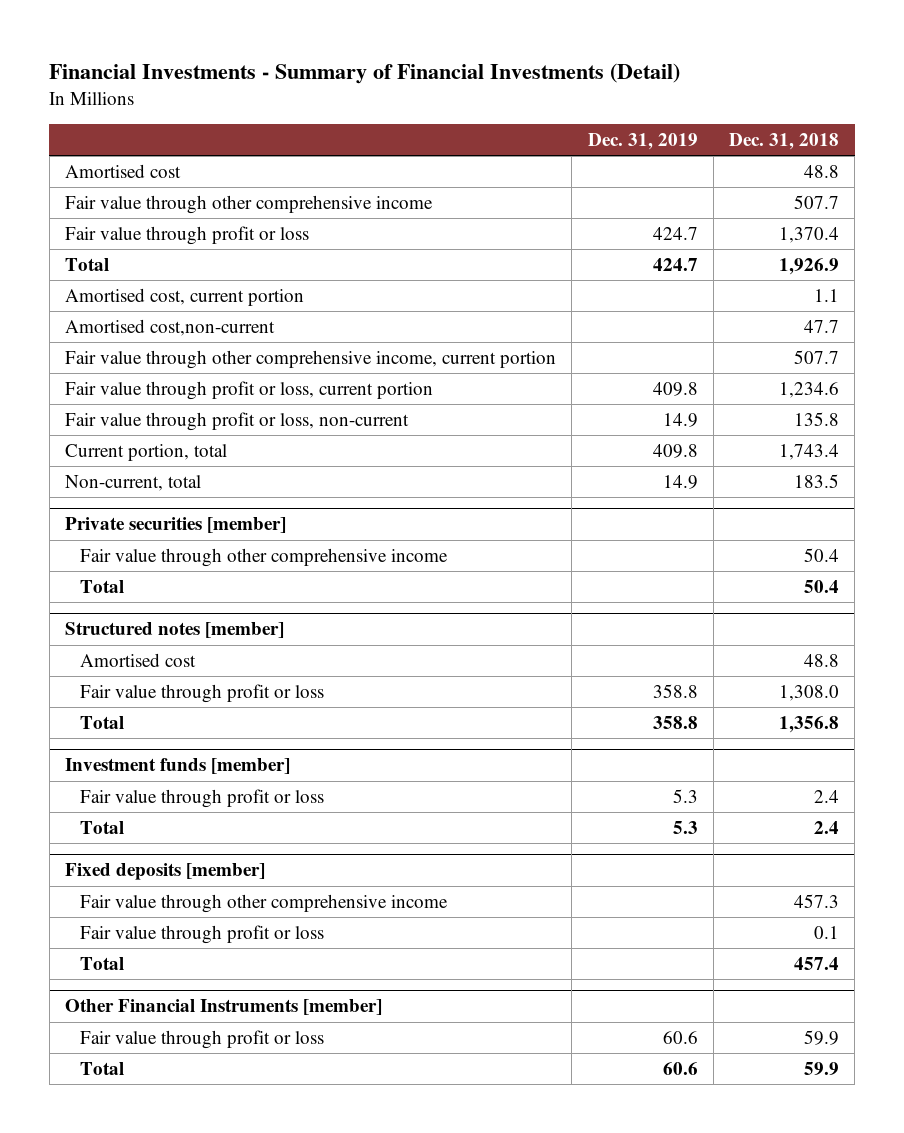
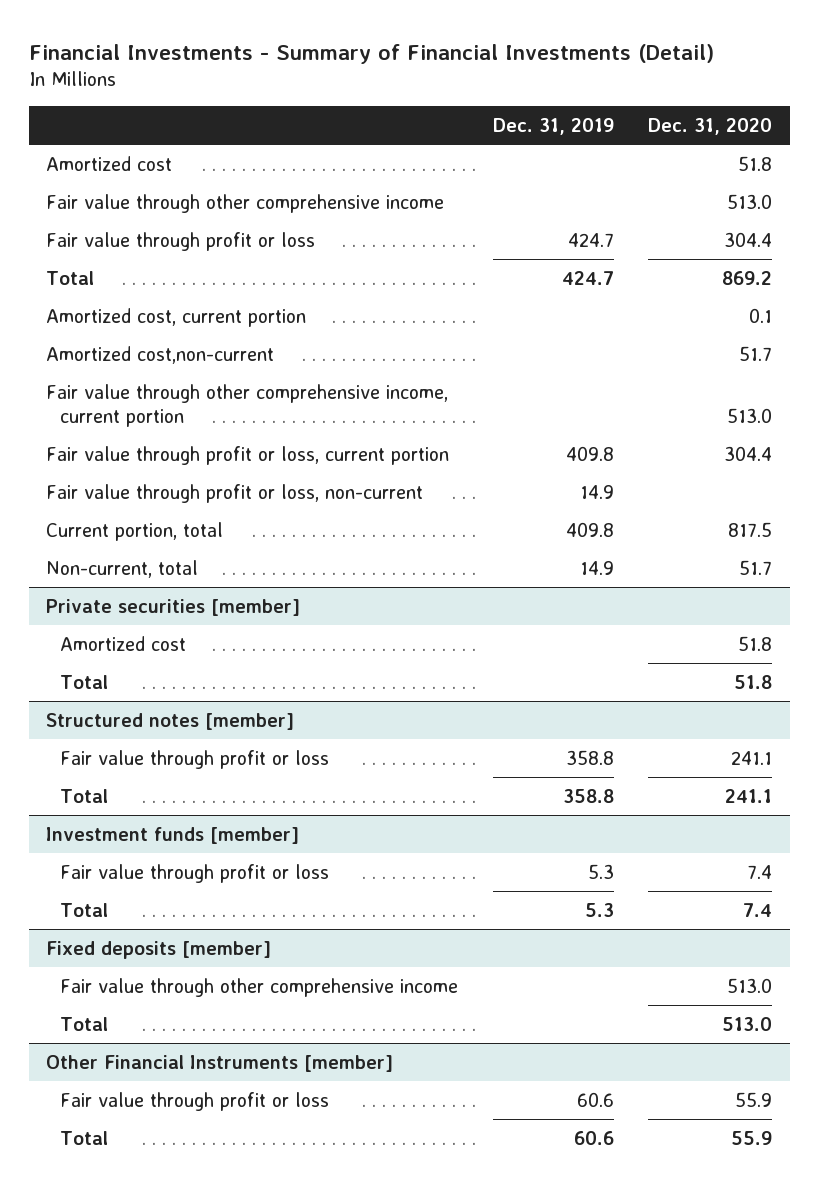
- | Dec. 31, 2019 | Dec. 31, 2018
+ | Dec. 31, 2019 | Dec. 31, 2020
- Amortised cost | | 48.8
+ Amortized cost | | 51.8
- Amortised cost, current portion | | 1.1
- Amortised cost,non-current | | 47.7
+ Amortized cost, current portion | | 0.1
+ Amortized cost,non-current | | 51.7
@ Private securities [member]
- Fair value through other comprehensive income | | 50.4
+ Amortized cost | | 51.8
@ Structured notes [member]
- Amortised cost | | 48.8
@ Fixed deposits [member]
- Fair value through profit or loss | | 0.1

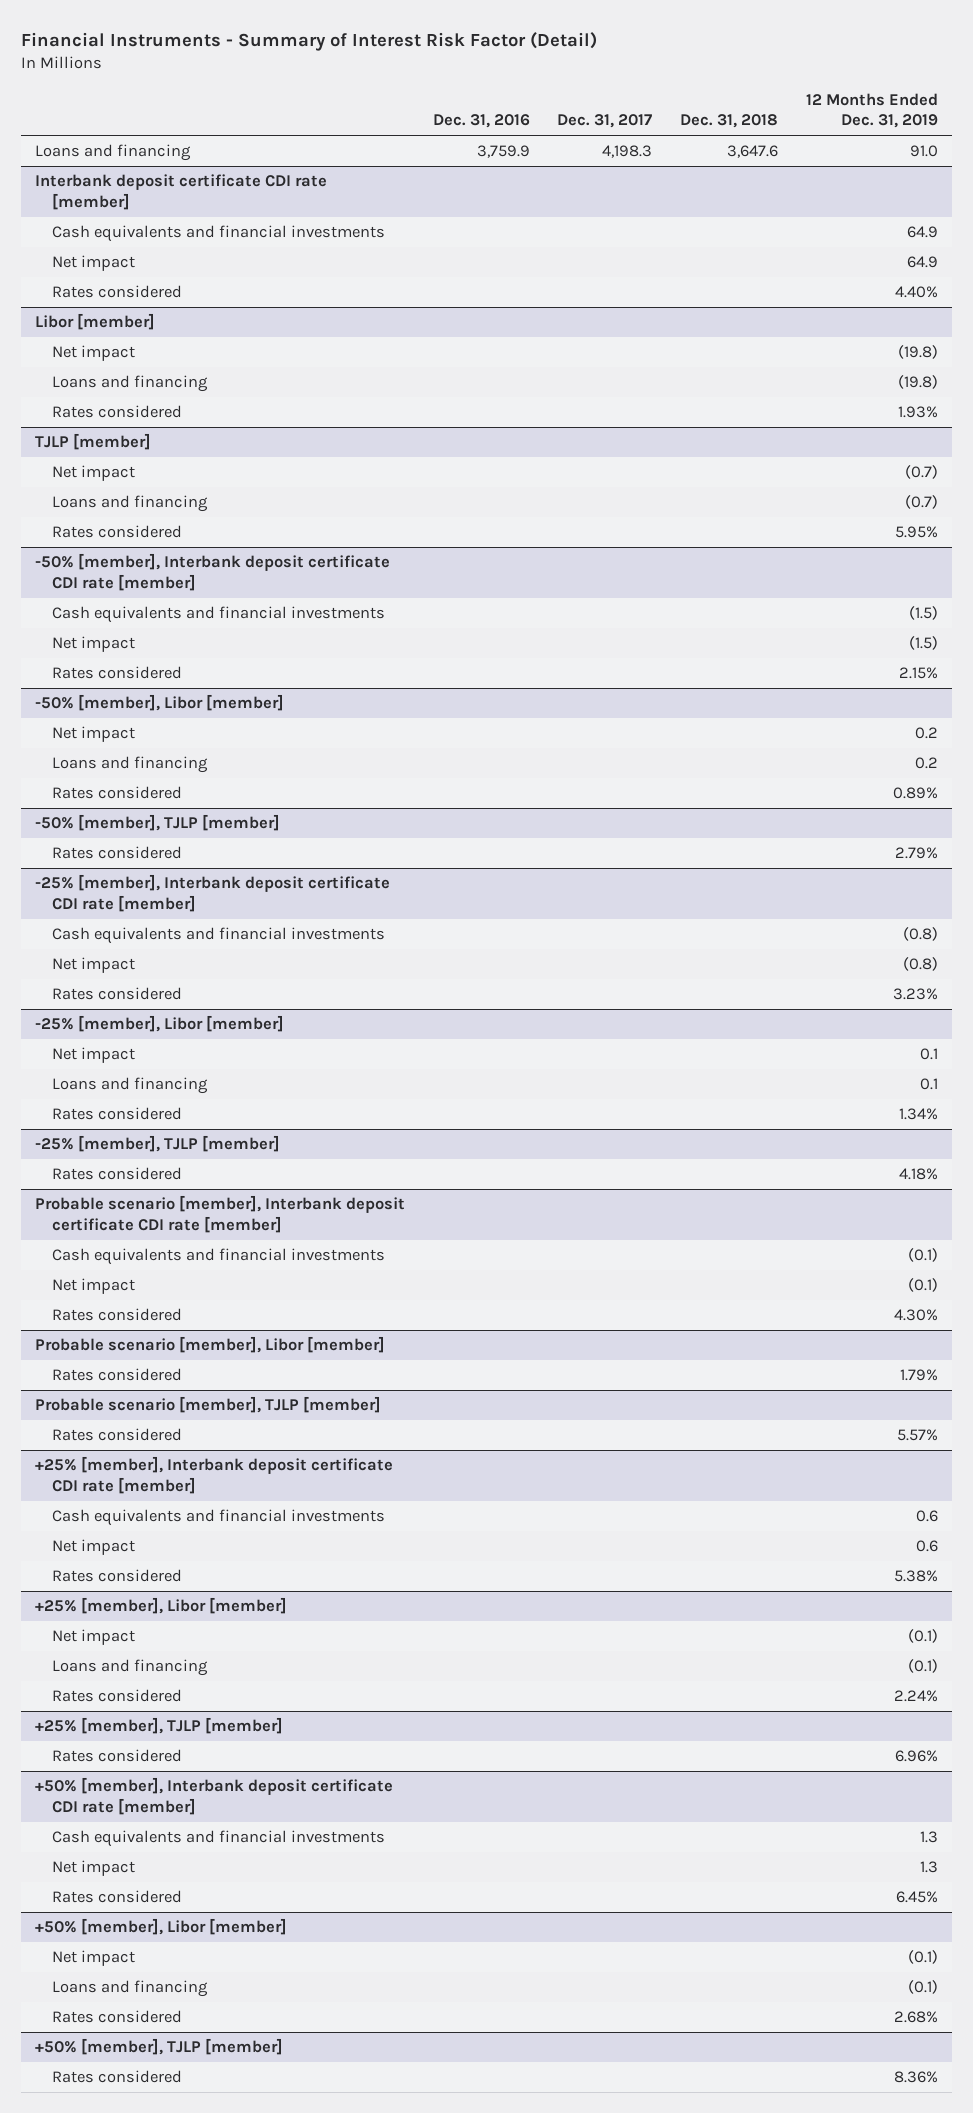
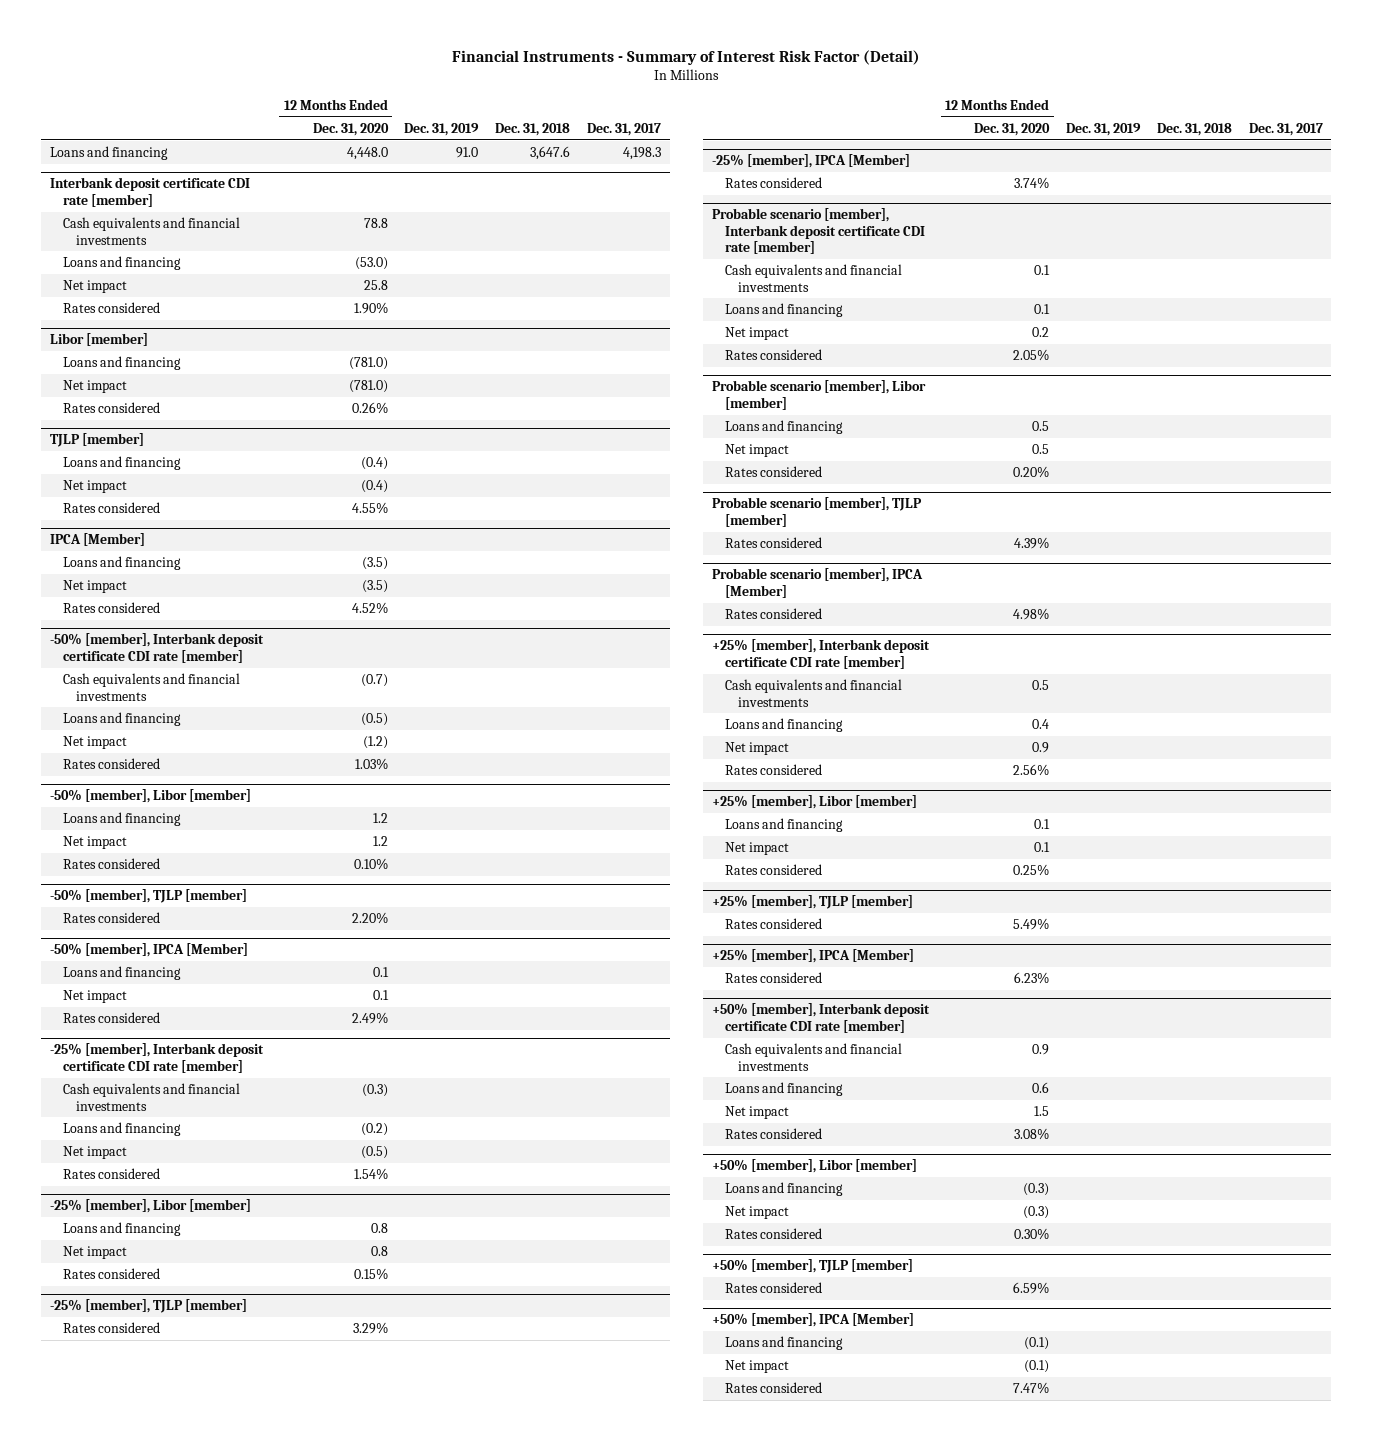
- | Dec. 31, 2016 | Dec. 31, 2017 | Dec. 31, 2018 | 12 Months Ended Dec. 31, 2019
+ | 12 Months Ended Dec. 31, 2020 | Dec. 31, 2019 | Dec. 31, 2018 | Dec. 31, 2017
@ Interbank deposit certificate CDI rate [member]
+ Loans and financing | (53.0) | | |
@ Libor [member]
moved down: Net impact | (781.0) | | |
@ TJLP [member]
moved down: Net impact | (0.4) | | |
+ IPCA [Member]
+ Loans and financing | (3.5) | | |
+ Net impact | (3.5) | | |
+ Rates considered | 4.52% | | |
@ -50% [member], Interbank deposit certificate CDI rate [member]
+ Loans and financing | (0.5) | | |
@ -50% [member], Libor [member]
moved down: Net impact | 1.2 | | |
+ -50% [member], IPCA [Member]
+ Loans and financing | 0.1 | | |
+ Net impact | 0.1 | | |
+ Rates considered | 2.49% | | |
@ -25% [member], Interbank deposit certificate CDI rate [member]
+ Loans and financing | (0.2) | | |
@ -25% [member], Libor [member]
moved down: Net impact | 0.8 | | |
+ -25% [member], IPCA [Member]
+ Rates considered | 3.74% | | |
@ Probable scenario [member], Interbank deposit certificate CDI rate [member]
+ Loans and financing | 0.1 | | |
@ Probable scenario [member], Libor [member]
+ Loans and financing | 0.5 | | |
+ Net impact | 0.5 | | |
+ Probable scenario [member], IPCA [Member]
+ Rates considered | 4.98% | | |
@ +25% [member], Interbank deposit certificate CDI rate [member]
+ Loans and financing | 0.4 | | |
@ +25% [member], Libor [member]
moved down: Net impact | 0.1 | | |
+ +25% [member], IPCA [Member]
+ Rates considered | 6.23% | | |
@ +50% [member], Interbank deposit certificate CDI rate [member]
+ Loans and financing | 0.6 | | |
@ +50% [member], Libor [member]
moved down: Net impact | (0.3) | | |
+ +50% [member], IPCA [Member]
+ Loans and financing | (0.1) | | |
+ Net impact | (0.1) | | |
+ Rates considered | 7.47% | | |

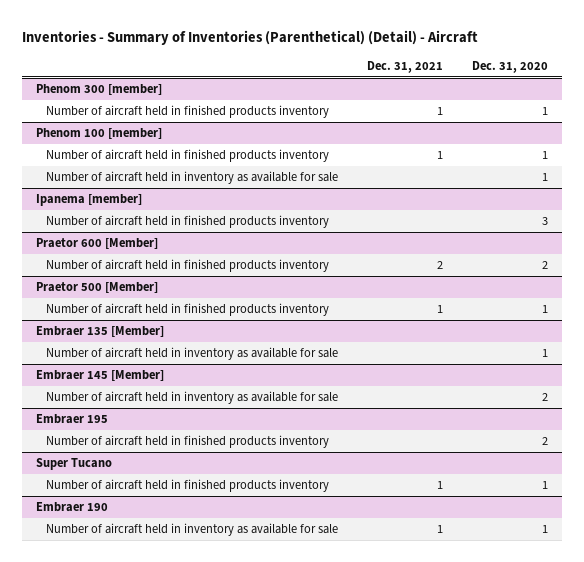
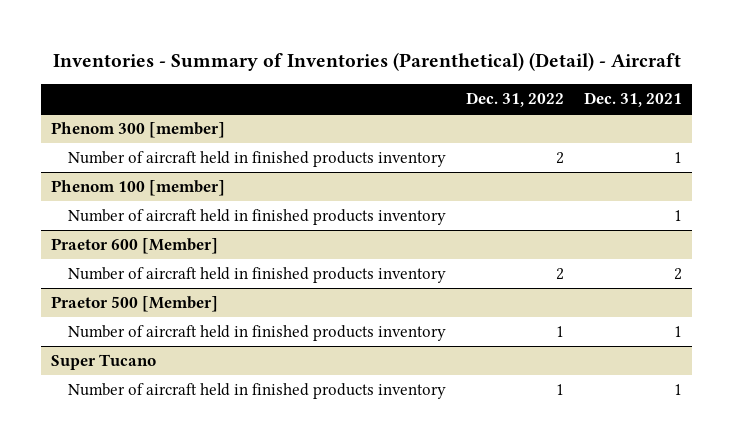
- | Dec. 31, 2021 | Dec. 31, 2020
+ | Dec. 31, 2022 | Dec. 31, 2021
@ Phenom 100 [member]
- Number of aircraft held in inventory as available for sale | | 1
- Ipanema [member]
- Number of aircraft held in finished products inventory | | 3
- Embraer 135 [Member]
- Number of aircraft held in inventory as available for sale | | 1
- Embraer 145 [Member]
- Number of aircraft held in inventory as available for sale | | 2
- Embraer 195
- Number of aircraft held in finished products inventory | | 2
- Embraer 190
- Number of aircraft held in inventory as available for sale | 1 | 1

